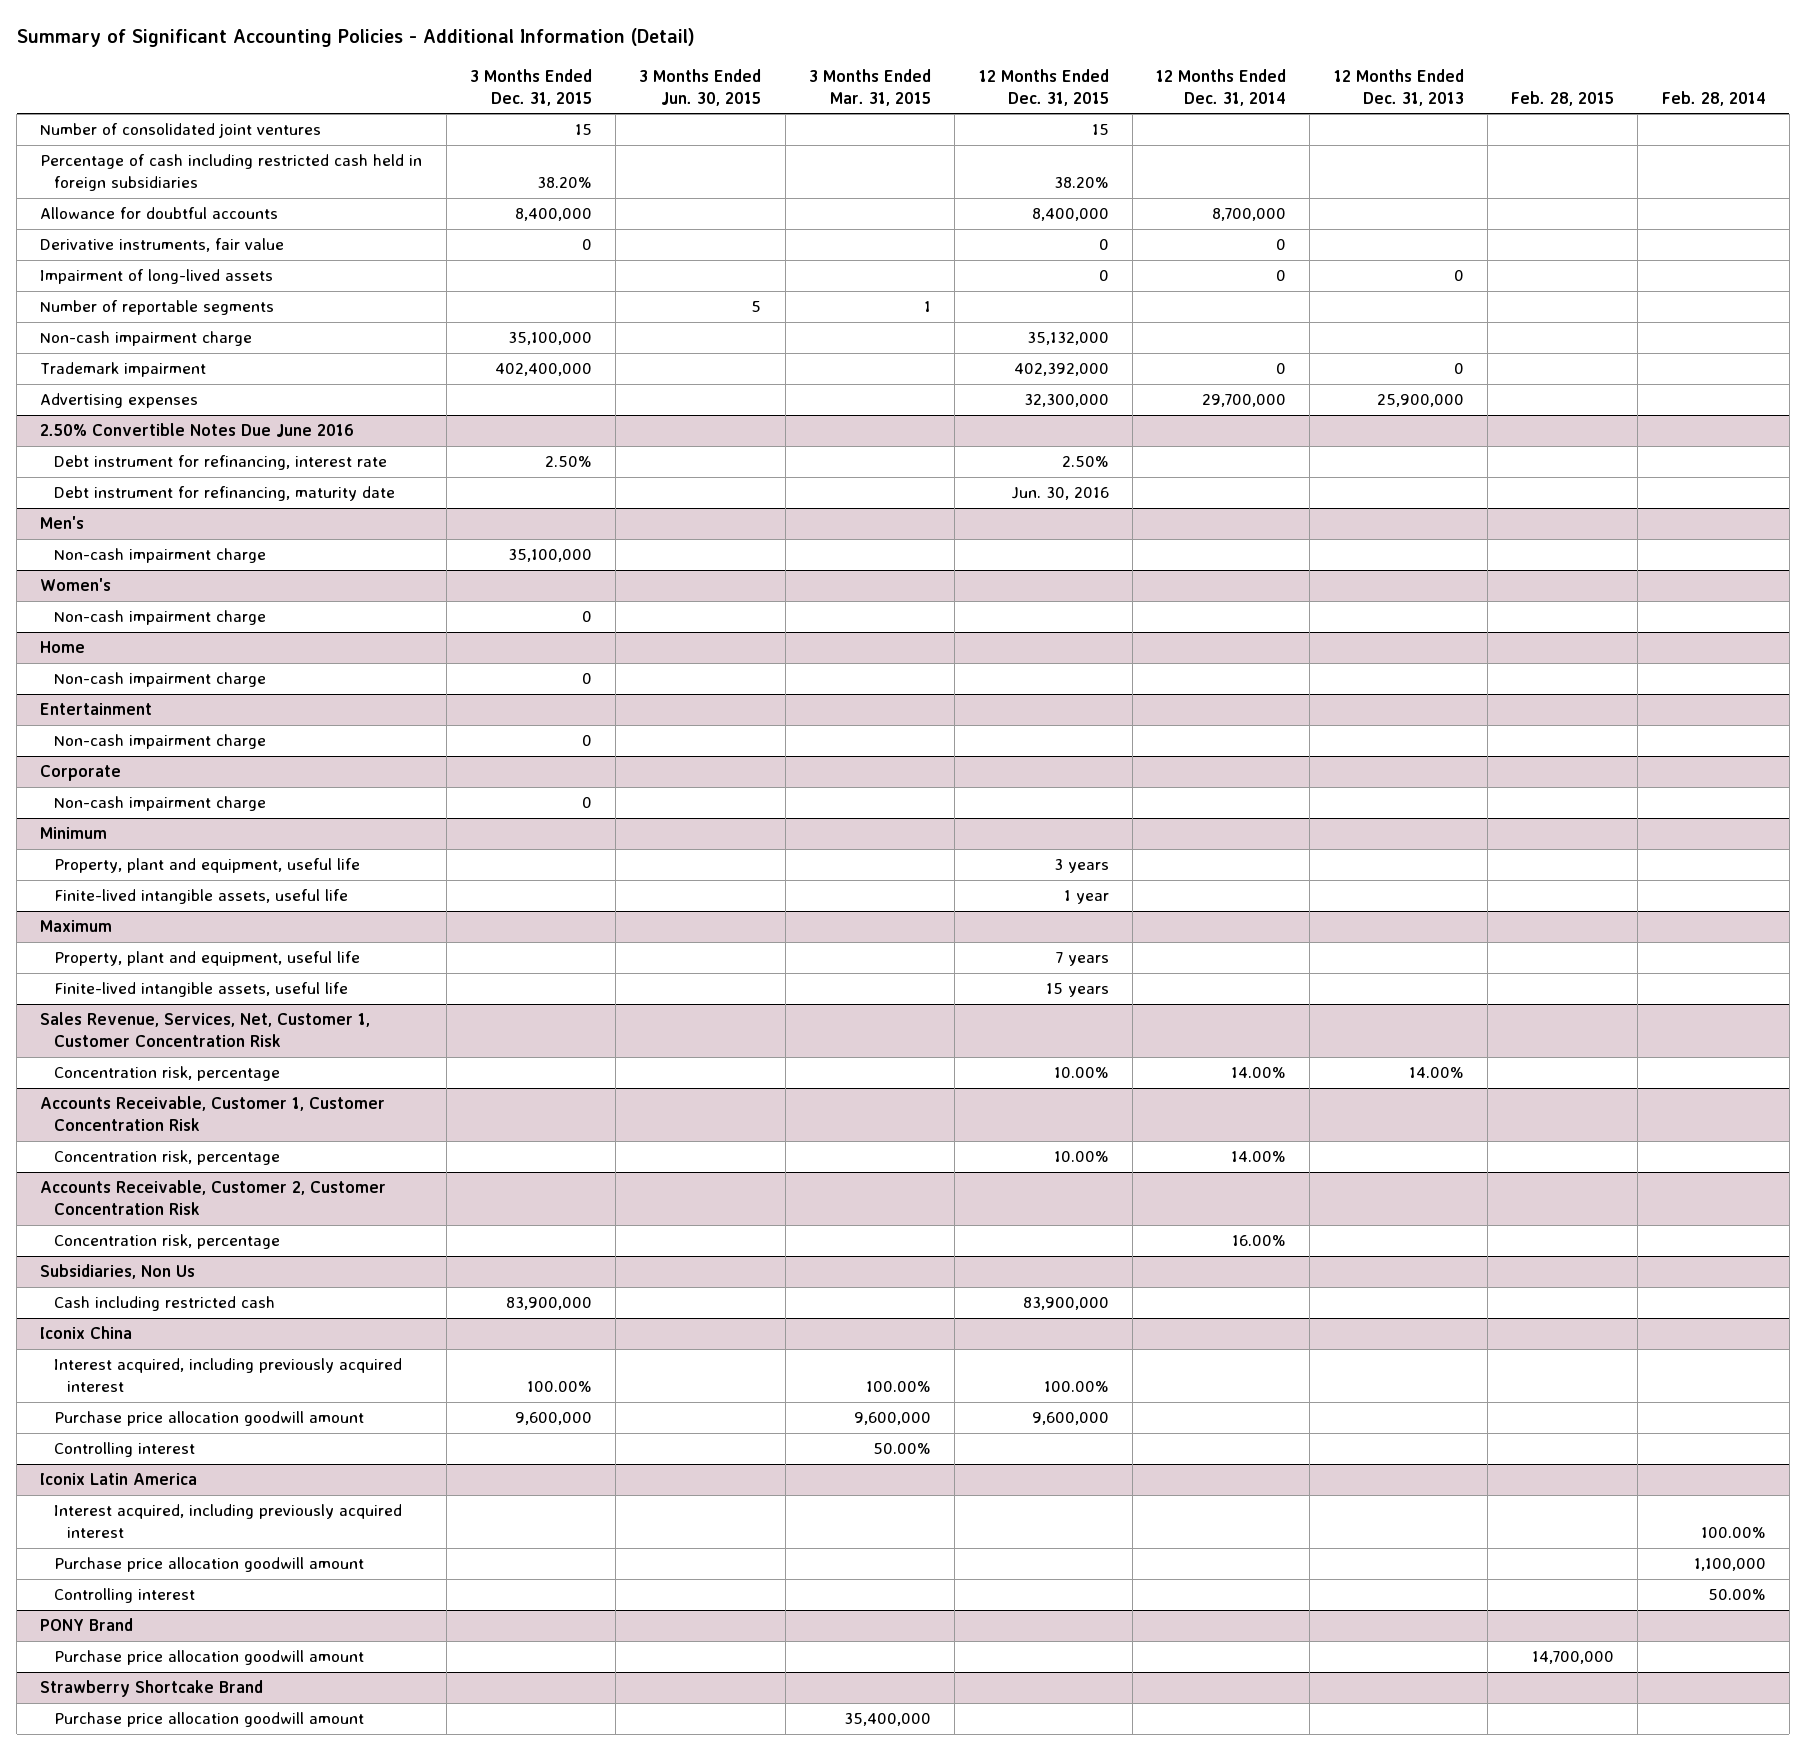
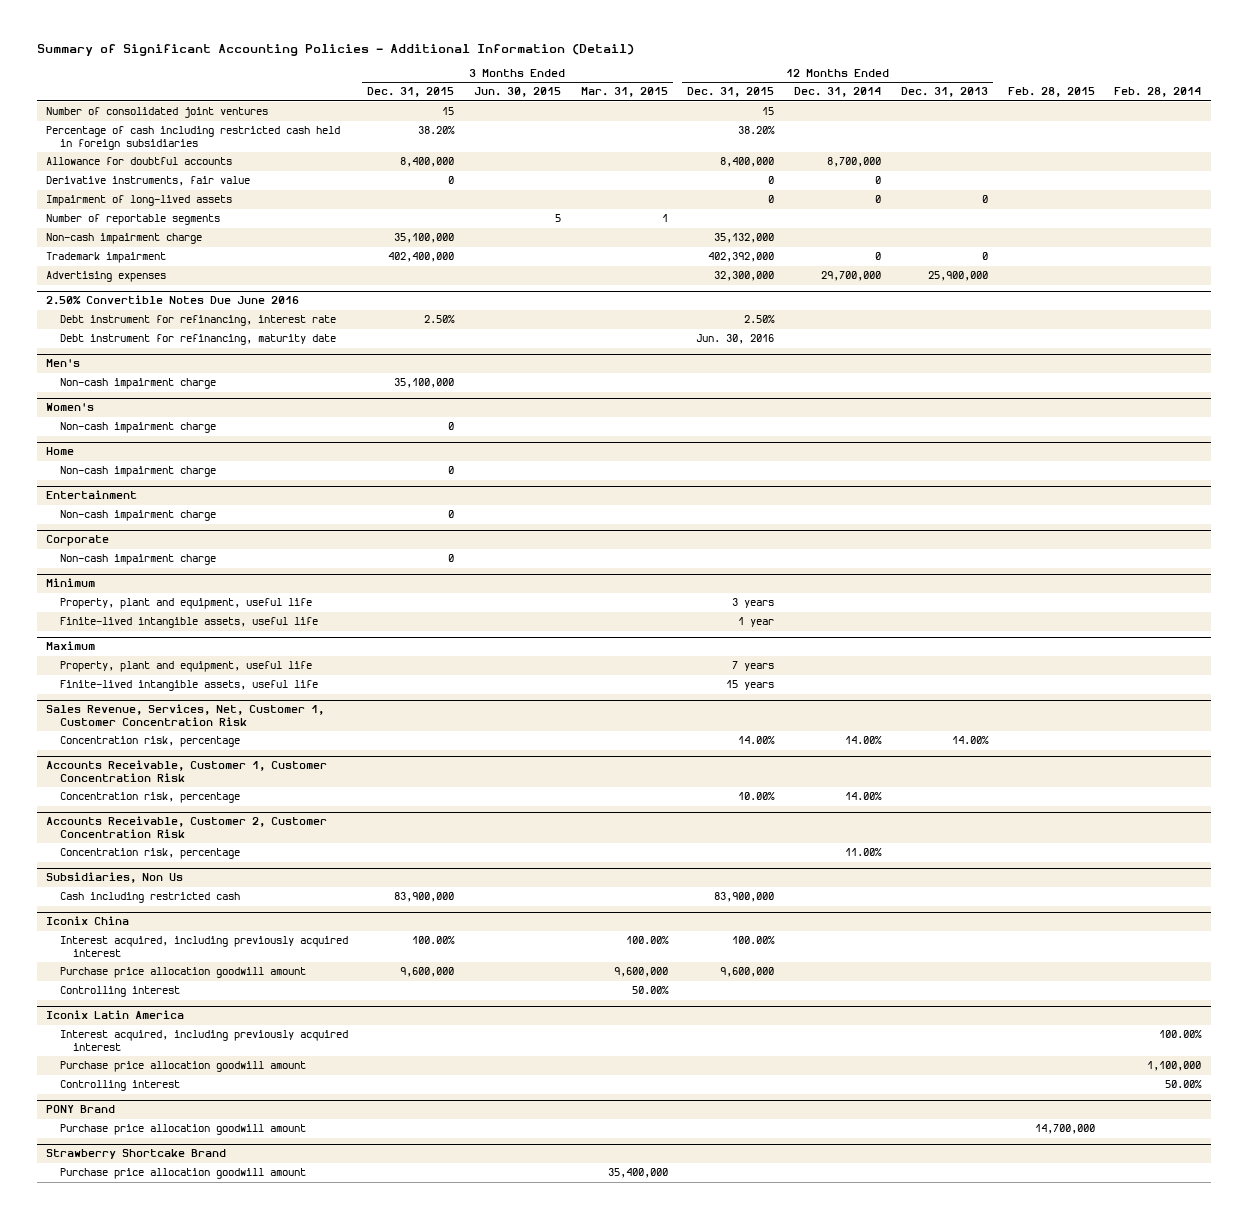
@ Sales Revenue, Services, Net, Customer 1, Customer Concentration Risk
- Concentration risk, percentage | | | | 10.00% | 14.00% | 14.00% | |
+ Concentration risk, percentage | | | | 14.00% | 14.00% | 14.00% | |
@ Accounts Receivable, Customer 2, Customer Concentration Risk
- Concentration risk, percentage | | | | | 16.00% | | |
+ Concentration risk, percentage | | | | | 11.00% | | |

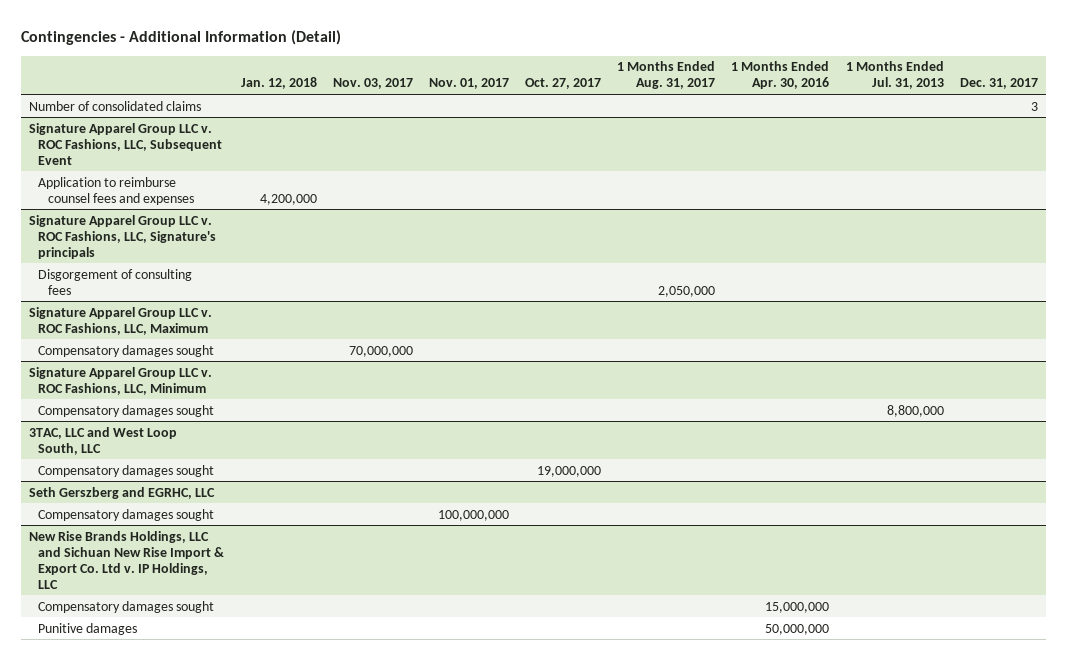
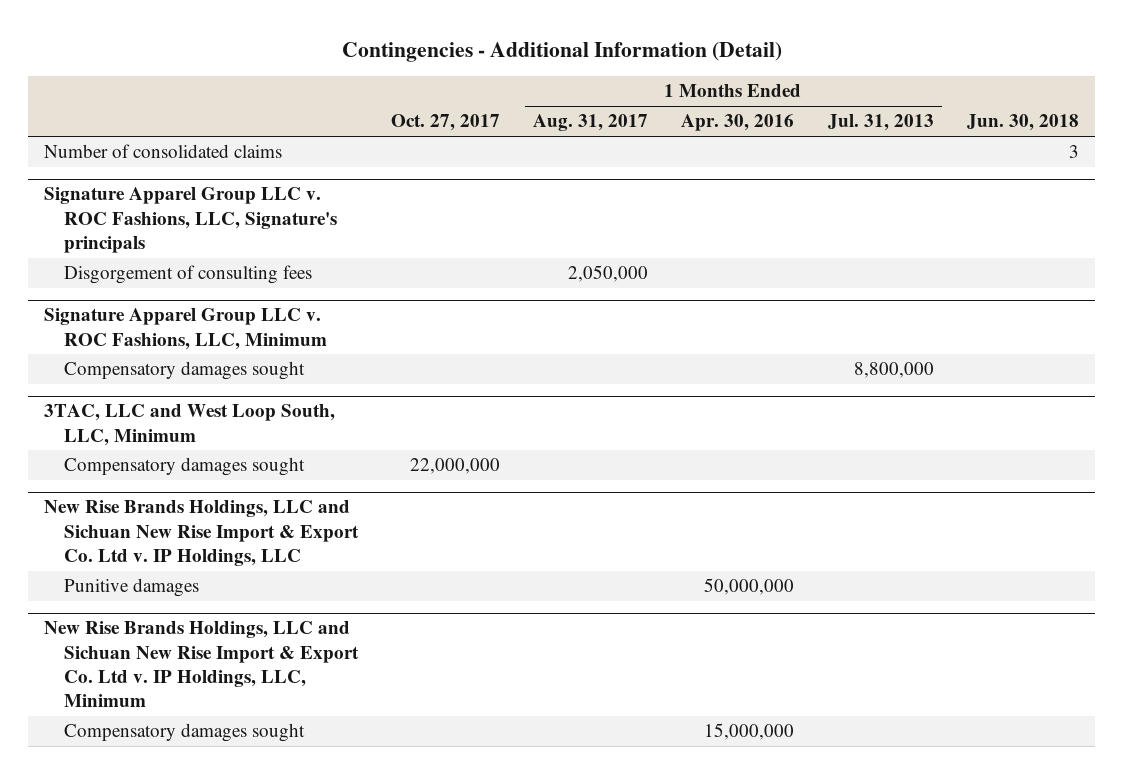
- | Jan. 12, 2018 | Nov. 03, 2017 | Nov. 01, 2017 | Oct. 27, 2017 | 1 Months Ended Aug. 31, 2017 | 1 Months Ended Apr. 30, 2016 | 1 Months Ended Jul. 31, 2013 | Dec. 31, 2017
+ | Oct. 27, 2017 | 1 Months Ended Aug. 31, 2017 | 1 Months Ended Apr. 30, 2016 | 1 Months Ended Jul. 31, 2013 | Jun. 30, 2018
- Signature Apparel Group LLC v. ROC Fashions, LLC, Subsequent Event
- Application to reimburse counsel fees and expenses | 4,200,000 | | | | | | |
- Signature Apparel Group LLC v. ROC Fashions, LLC, Maximum
- Compensatory damages sought | | 70,000,000 | | | | | |
- 3TAC, LLC and West Loop South, LLC
- Compensatory damages sought | | | | 19,000,000 | | | |
- Seth Gerszberg and EGRHC, LLC
- Compensatory damages sought | | | 100,000,000 | | | | |
+ 3TAC, LLC and West Loop South, LLC, Minimum
+ Compensatory damages sought | 22,000,000 | | | |
@ New Rise Brands Holdings, LLC and Sichuan New Rise Import & Export Co. Ltd v. IP Holdings, LLC
- Compensatory damages sought | | | | | | 15,000,000 | |
+ New Rise Brands Holdings, LLC and Sichuan New Rise Import & Export Co. Ltd v. IP Holdings, LLC, Minimum
+ Compensatory damages sought | | | 15,000,000 | |

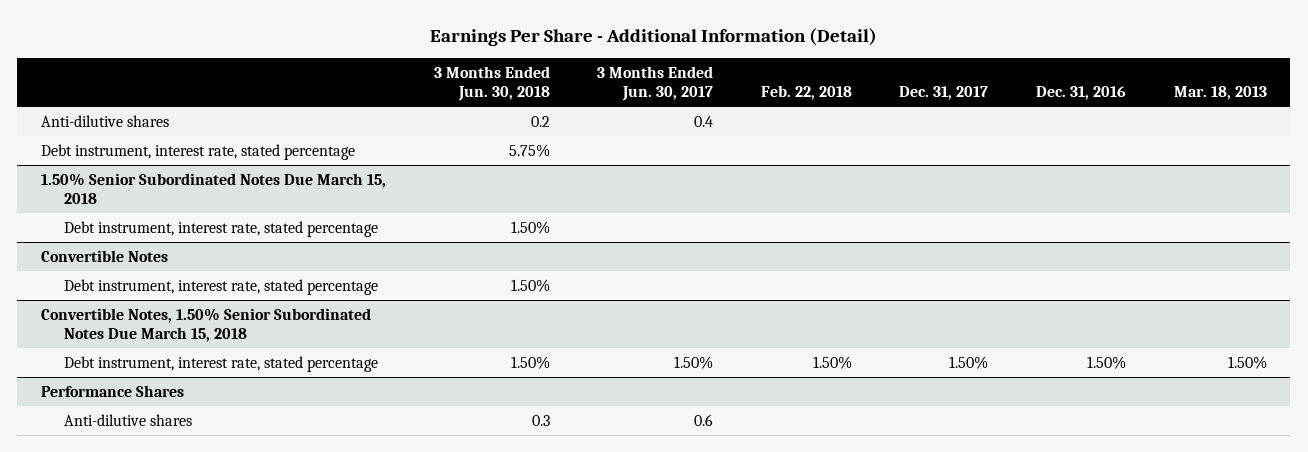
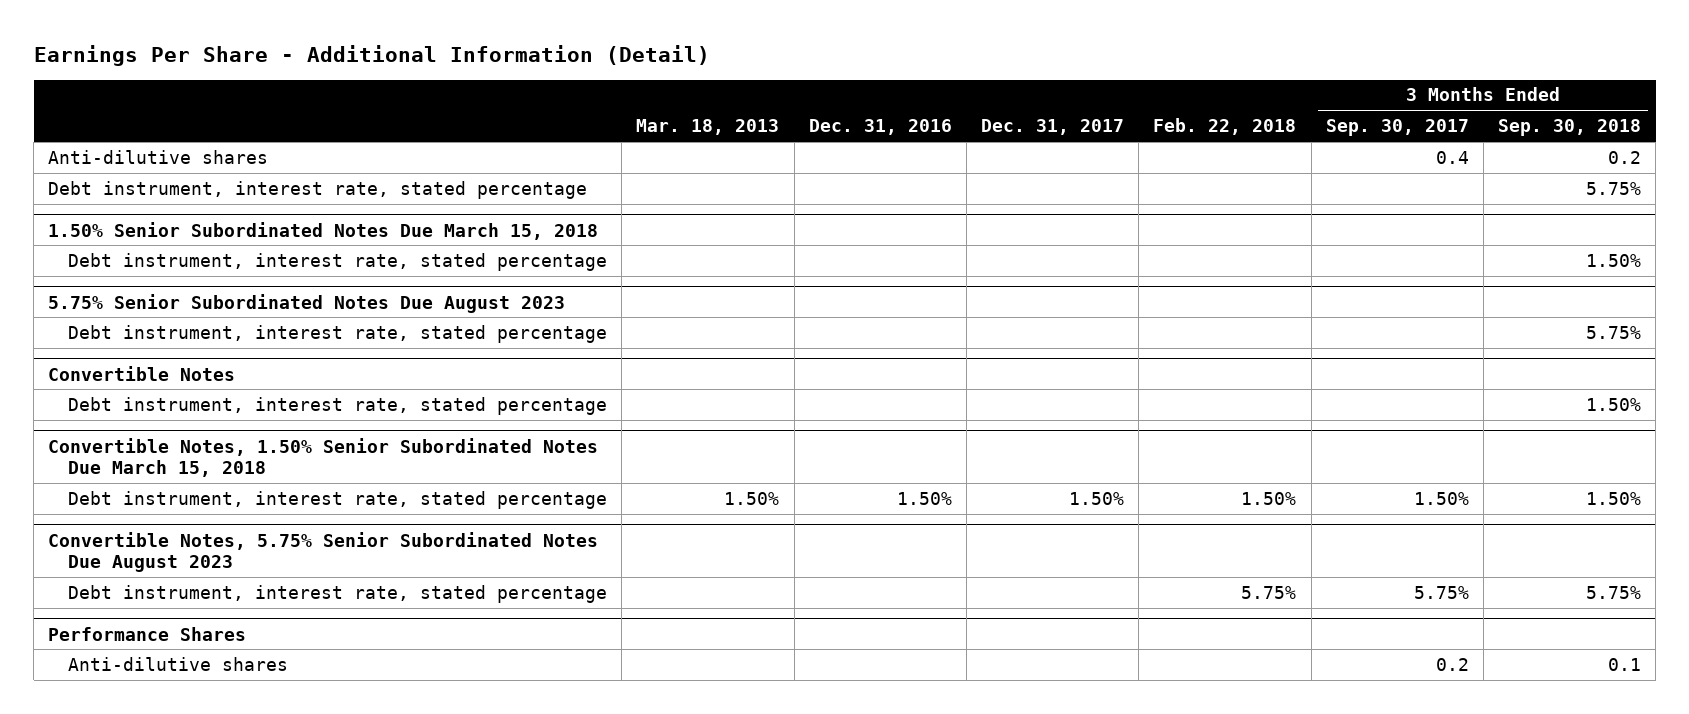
- | 3 Months Ended Jun. 30, 2018 | 3 Months Ended Jun. 30, 2017 | Feb. 22, 2018 | Dec. 31, 2017 | Dec. 31, 2016 | Mar. 18, 2013
+ | Mar. 18, 2013 | Dec. 31, 2016 | Dec. 31, 2017 | Feb. 22, 2018 | 3 Months Ended Sep. 30, 2017 | 3 Months Ended Sep. 30, 2018
+ 5.75% Senior Subordinated Notes Due August 2023
+ Debt instrument, interest rate, stated percentage | | | | | | 5.75%
+ Convertible Notes, 5.75% Senior Subordinated Notes Due August 2023
+ Debt instrument, interest rate, stated percentage | | | | 5.75% | 5.75% | 5.75%

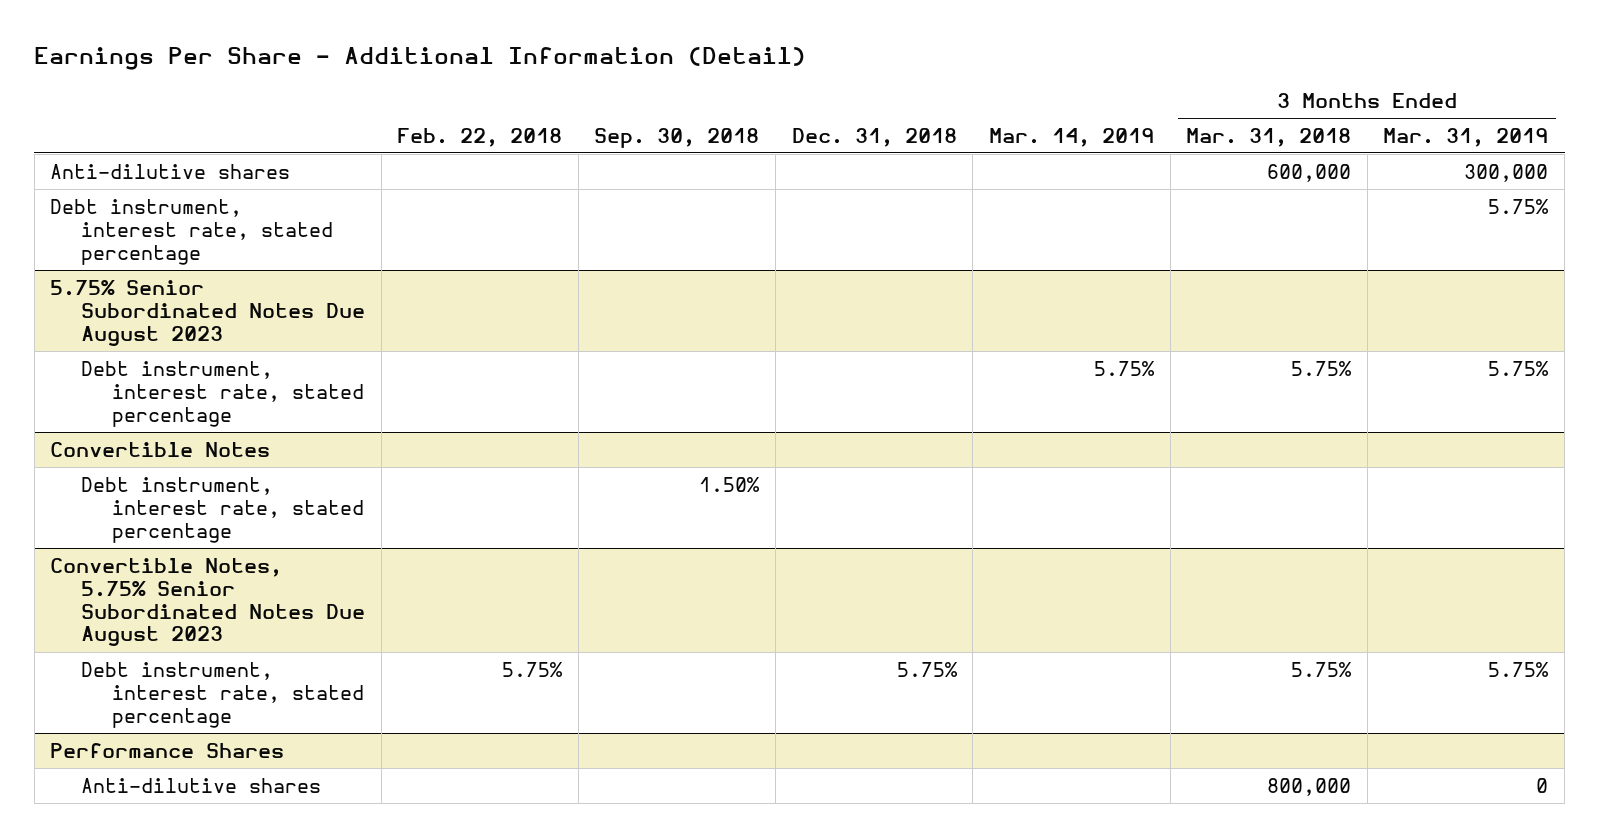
- | Mar. 18, 2013 | Dec. 31, 2016 | Dec. 31, 2017 | Feb. 22, 2018 | 3 Months Ended Sep. 30, 2017 | 3 Months Ended Sep. 30, 2018
+ | Feb. 22, 2018 | Sep. 30, 2018 | Dec. 31, 2018 | Mar. 14, 2019 | 3 Months Ended Mar. 31, 2018 | 3 Months Ended Mar. 31, 2019
- 1.50% Senior Subordinated Notes Due March 15, 2018
- Debt instrument, interest rate, stated percentage | | | | | | 1.50%
- Convertible Notes, 1.50% Senior Subordinated Notes Due March 15, 2018
- Debt instrument, interest rate, stated percentage | 1.50% | 1.50% | 1.50% | 1.50% | 1.50% | 1.50%

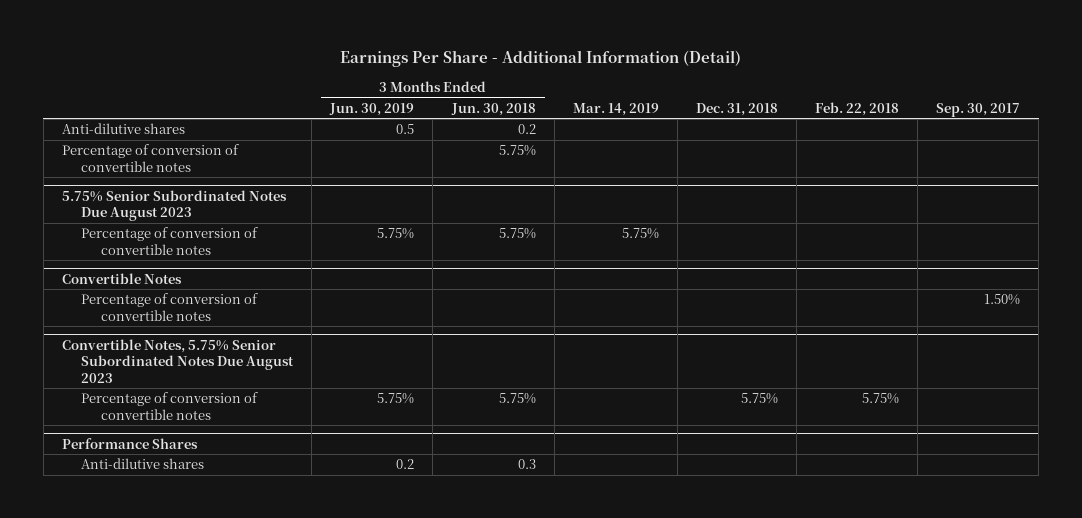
- | Feb. 22, 2018 | Sep. 30, 2018 | Dec. 31, 2018 | Mar. 14, 2019 | 3 Months Ended Mar. 31, 2018 | 3 Months Ended Mar. 31, 2019
+ | 3 Months Ended Jun. 30, 2019 | 3 Months Ended Jun. 30, 2018 | Mar. 14, 2019 | Dec. 31, 2018 | Feb. 22, 2018 | Sep. 30, 2017
- Debt instrument, interest rate, stated percentage | | | | | | 5.75%
+ Percentage of conversion of convertible notes | | 5.75% | | | |
@ 5.75% Senior Subordinated Notes Due August 2023
- Debt instrument, interest rate, stated percentage | | | | 5.75% | 5.75% | 5.75%
+ Percentage of conversion of convertible notes | 5.75% | 5.75% | 5.75% | | |
@ Convertible Notes
- Debt instrument, interest rate, stated percentage | | 1.50% | | | |
+ Percentage of conversion of convertible notes | | | | | | 1.50%
@ Convertible Notes, 5.75% Senior Subordinated Notes Due August 2023
- Debt instrument, interest rate, stated percentage | 5.75% | | 5.75% | | 5.75% | 5.75%
+ Percentage of conversion of convertible notes | 5.75% | 5.75% | | 5.75% | 5.75% |

